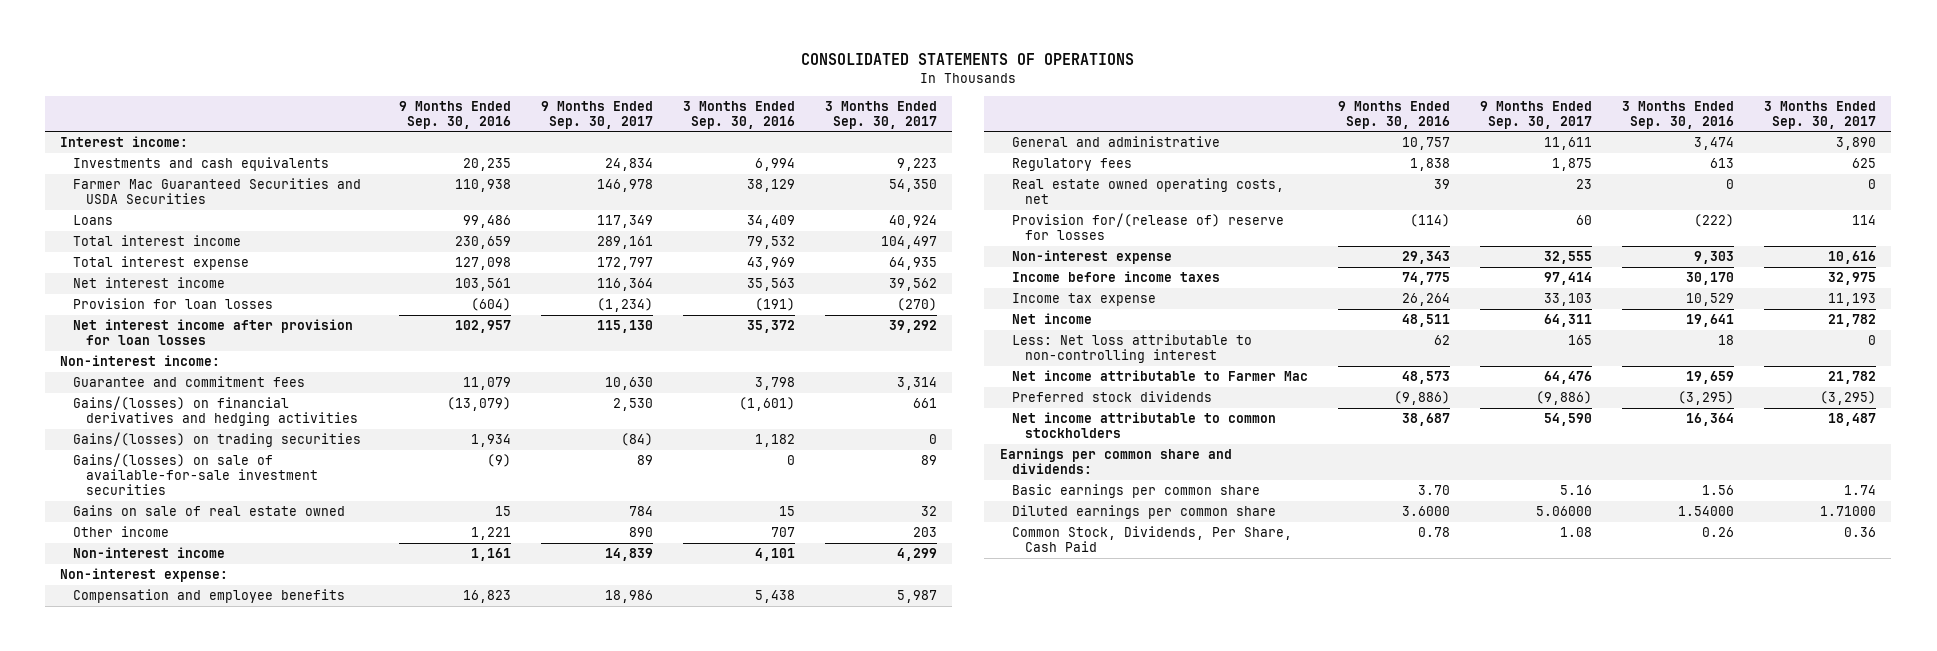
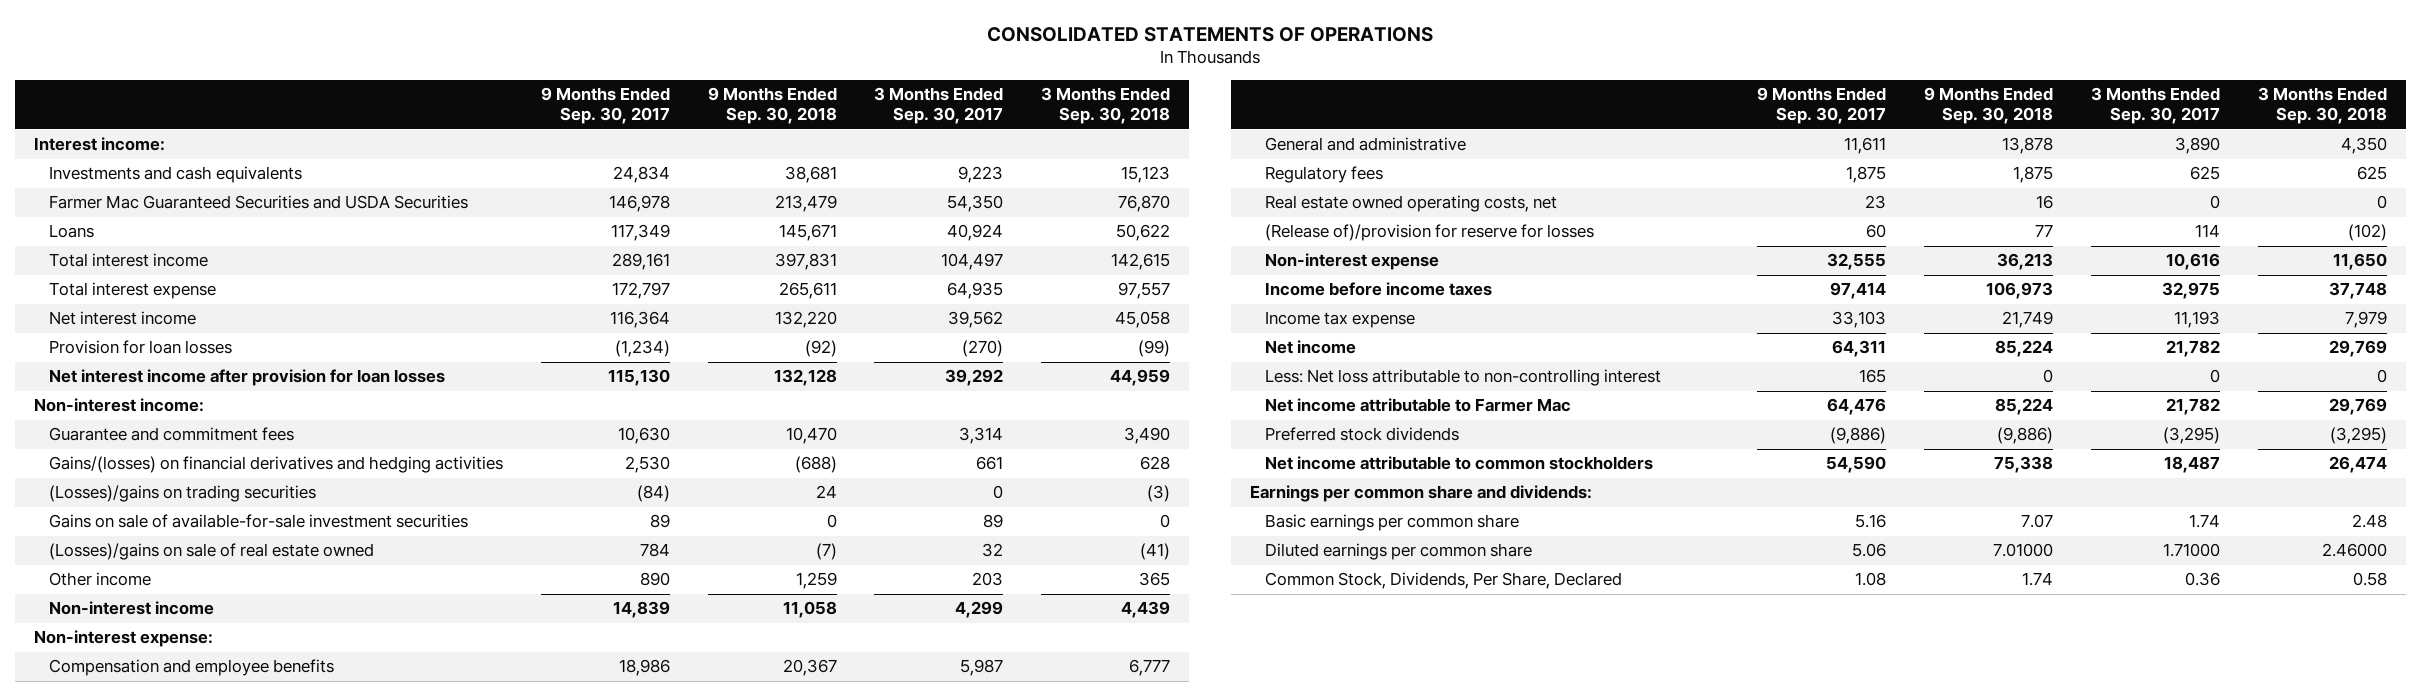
- | 9 Months Ended Sep. 30, 2016 | 9 Months Ended Sep. 30, 2017 | 3 Months Ended Sep. 30, 2016 | 3 Months Ended Sep. 30, 2017
+ | 9 Months Ended Sep. 30, 2017 | 9 Months Ended Sep. 30, 2018 | 3 Months Ended Sep. 30, 2017 | 3 Months Ended Sep. 30, 2018
- Gains/(losses) on trading securities | 1,934 | (84) | 1,182 | 0
- Gains/(losses) on sale of available-for-sale investment securities | (9) | 89 | 0 | 89
- Gains on sale of real estate owned | 15 | 784 | 15 | 32
+ (Losses)/gains on trading securities | (84) | 24 | 0 | (3)
+ Gains on sale of available-for-sale investment securities | 89 | 0 | 89 | 0
+ (Losses)/gains on sale of real estate owned | 784 | (7) | 32 | (41)
- Provision for/(release of) reserve for losses | (114) | 60 | (222) | 114
+ (Release of)/provision for reserve for losses | 60 | 77 | 114 | (102)
- Diluted earnings per common share | 3.6000 | 5.06000 | 1.54000 | 1.71000
- Common Stock, Dividends, Per Share, Cash Paid | 0.78 | 1.08 | 0.26 | 0.36
+ Diluted earnings per common share | 5.06 | 7.01000 | 1.71000 | 2.46000
+ Common Stock, Dividends, Per Share, Declared | 1.08 | 1.74 | 0.36 | 0.58

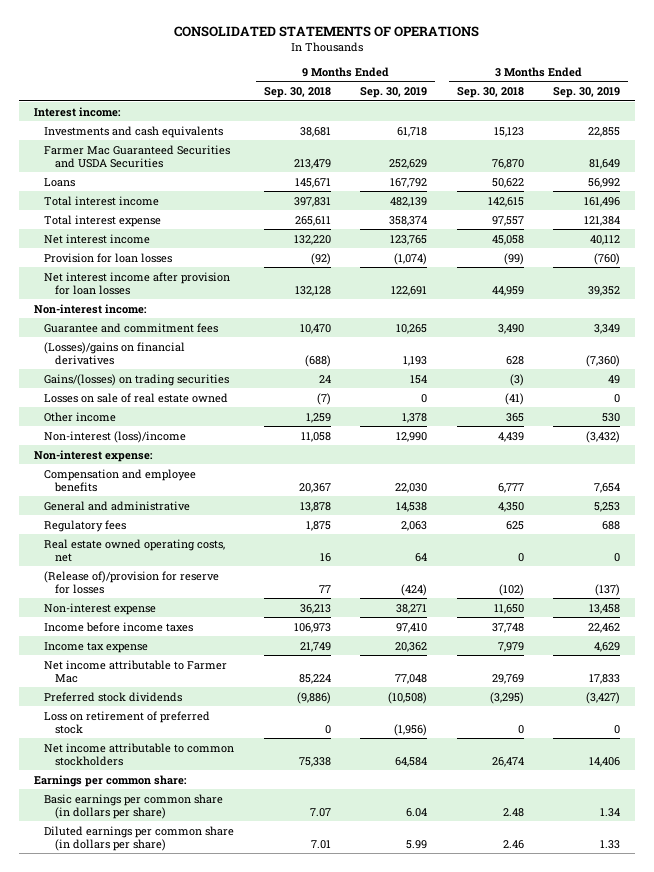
- | 9 Months Ended Sep. 30, 2017 | 9 Months Ended Sep. 30, 2018 | 3 Months Ended Sep. 30, 2017 | 3 Months Ended Sep. 30, 2018
+ | 9 Months Ended Sep. 30, 2018 | 9 Months Ended Sep. 30, 2019 | 3 Months Ended Sep. 30, 2018 | 3 Months Ended Sep. 30, 2019
- Gains/(losses) on financial derivatives and hedging activities | 2,530 | (688) | 661 | 628
- (Losses)/gains on trading securities | (84) | 24 | 0 | (3)
- Gains on sale of available-for-sale investment securities | 89 | 0 | 89 | 0
- (Losses)/gains on sale of real estate owned | 784 | (7) | 32 | (41)
+ (Losses)/gains on financial derivatives | (688) | 1,193 | 628 | (7,360)
+ Gains/(losses) on trading securities | 24 | 154 | (3) | 49
+ Losses on sale of real estate owned | (7) | 0 | (41) | 0
- Non-interest income | 14,839 | 11,058 | 4,299 | 4,439
+ Non-interest (loss)/income | 11,058 | 12,990 | 4,439 | (3,432)
- Net income | 64,311 | 85,224 | 21,782 | 29,769
- Less: Net loss attributable to non-controlling interest | 165 | 0 | 0 | 0
+ Loss on retirement of preferred stock | 0 | (1,956) | 0 | 0
- Earnings per common share and dividends:
- Basic earnings per common share | 5.16 | 7.07 | 1.74 | 2.48
- Diluted earnings per common share | 5.06 | 7.01000 | 1.71000 | 2.46000
- Common Stock, Dividends, Per Share, Declared | 1.08 | 1.74 | 0.36 | 0.58
+ Earnings per common share:
+ Basic earnings per common share (in dollars per share) | 7.07 | 6.04 | 2.48 | 1.34
+ Diluted earnings per common share (in dollars per share) | 7.01 | 5.99 | 2.46 | 1.33

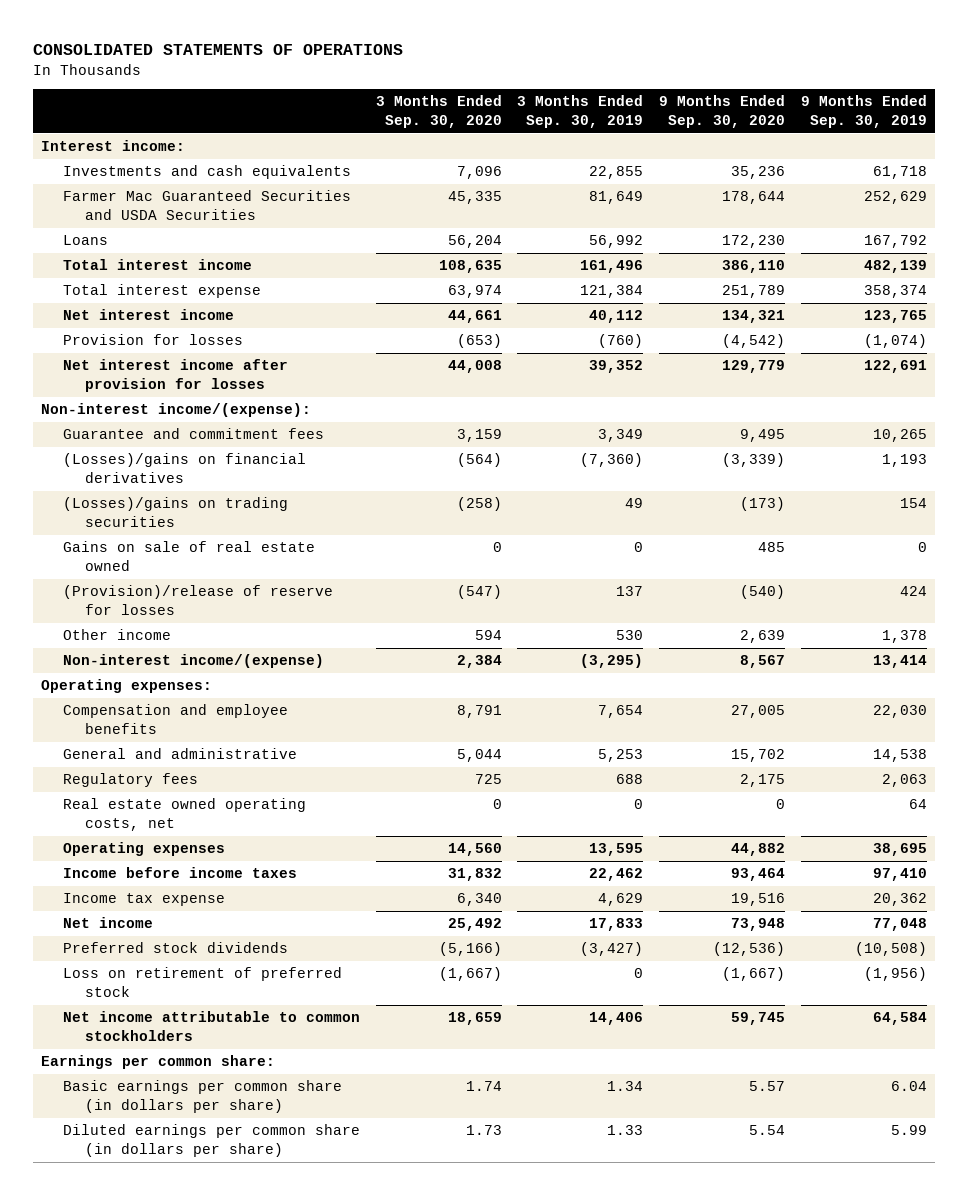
- | 9 Months Ended Sep. 30, 2018 | 9 Months Ended Sep. 30, 2019 | 3 Months Ended Sep. 30, 2018 | 3 Months Ended Sep. 30, 2019
+ | 3 Months Ended Sep. 30, 2020 | 3 Months Ended Sep. 30, 2019 | 9 Months Ended Sep. 30, 2020 | 9 Months Ended Sep. 30, 2019
- Provision for loan losses | (92) | (1,074) | (99) | (760)
- Net interest income after provision for loan losses | 132,128 | 122,691 | 44,959 | 39,352
- Non-interest income:
+ Provision for losses | (653) | (760) | (4,542) | (1,074)
+ Net interest income after provision for losses | 44,008 | 39,352 | 129,779 | 122,691
+ Non-interest income/(expense):
- Gains/(losses) on trading securities | 24 | 154 | (3) | 49
- Losses on sale of real estate owned | (7) | 0 | (41) | 0
+ (Losses)/gains on trading securities | (258) | 49 | (173) | 154
+ Gains on sale of real estate owned | 0 | 0 | 485 | 0
+ (Provision)/release of reserve for losses | (547) | 137 | (540) | 424
- Non-interest (loss)/income | 11,058 | 12,990 | 4,439 | (3,432)
- Non-interest expense:
+ Non-interest income/(expense) | 2,384 | (3,295) | 8,567 | 13,414
+ Operating expenses:
- (Release of)/provision for reserve for losses | 77 | (424) | (102) | (137)
- Non-interest expense | 36,213 | 38,271 | 11,650 | 13,458
+ Operating expenses | 14,560 | 13,595 | 44,882 | 38,695
- Net income attributable to Farmer Mac | 85,224 | 77,048 | 29,769 | 17,833
+ Net income | 25,492 | 17,833 | 73,948 | 77,048

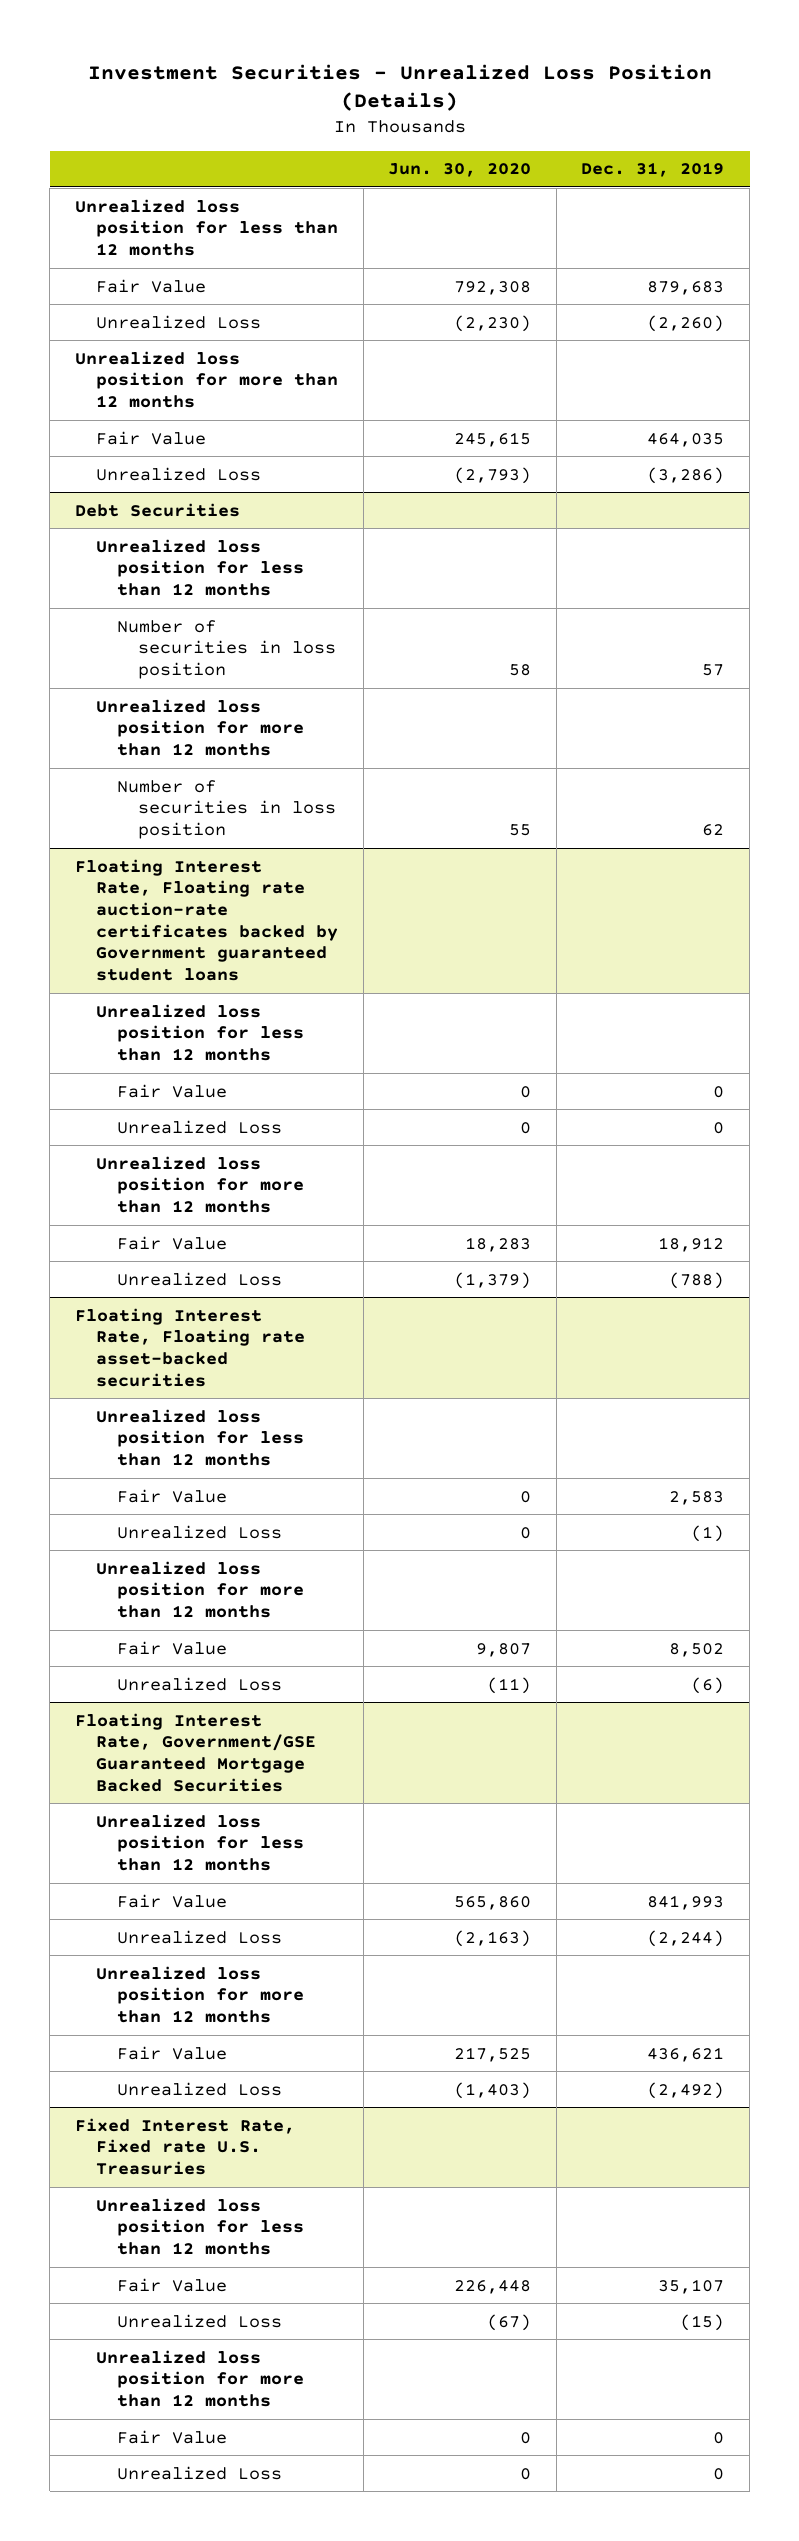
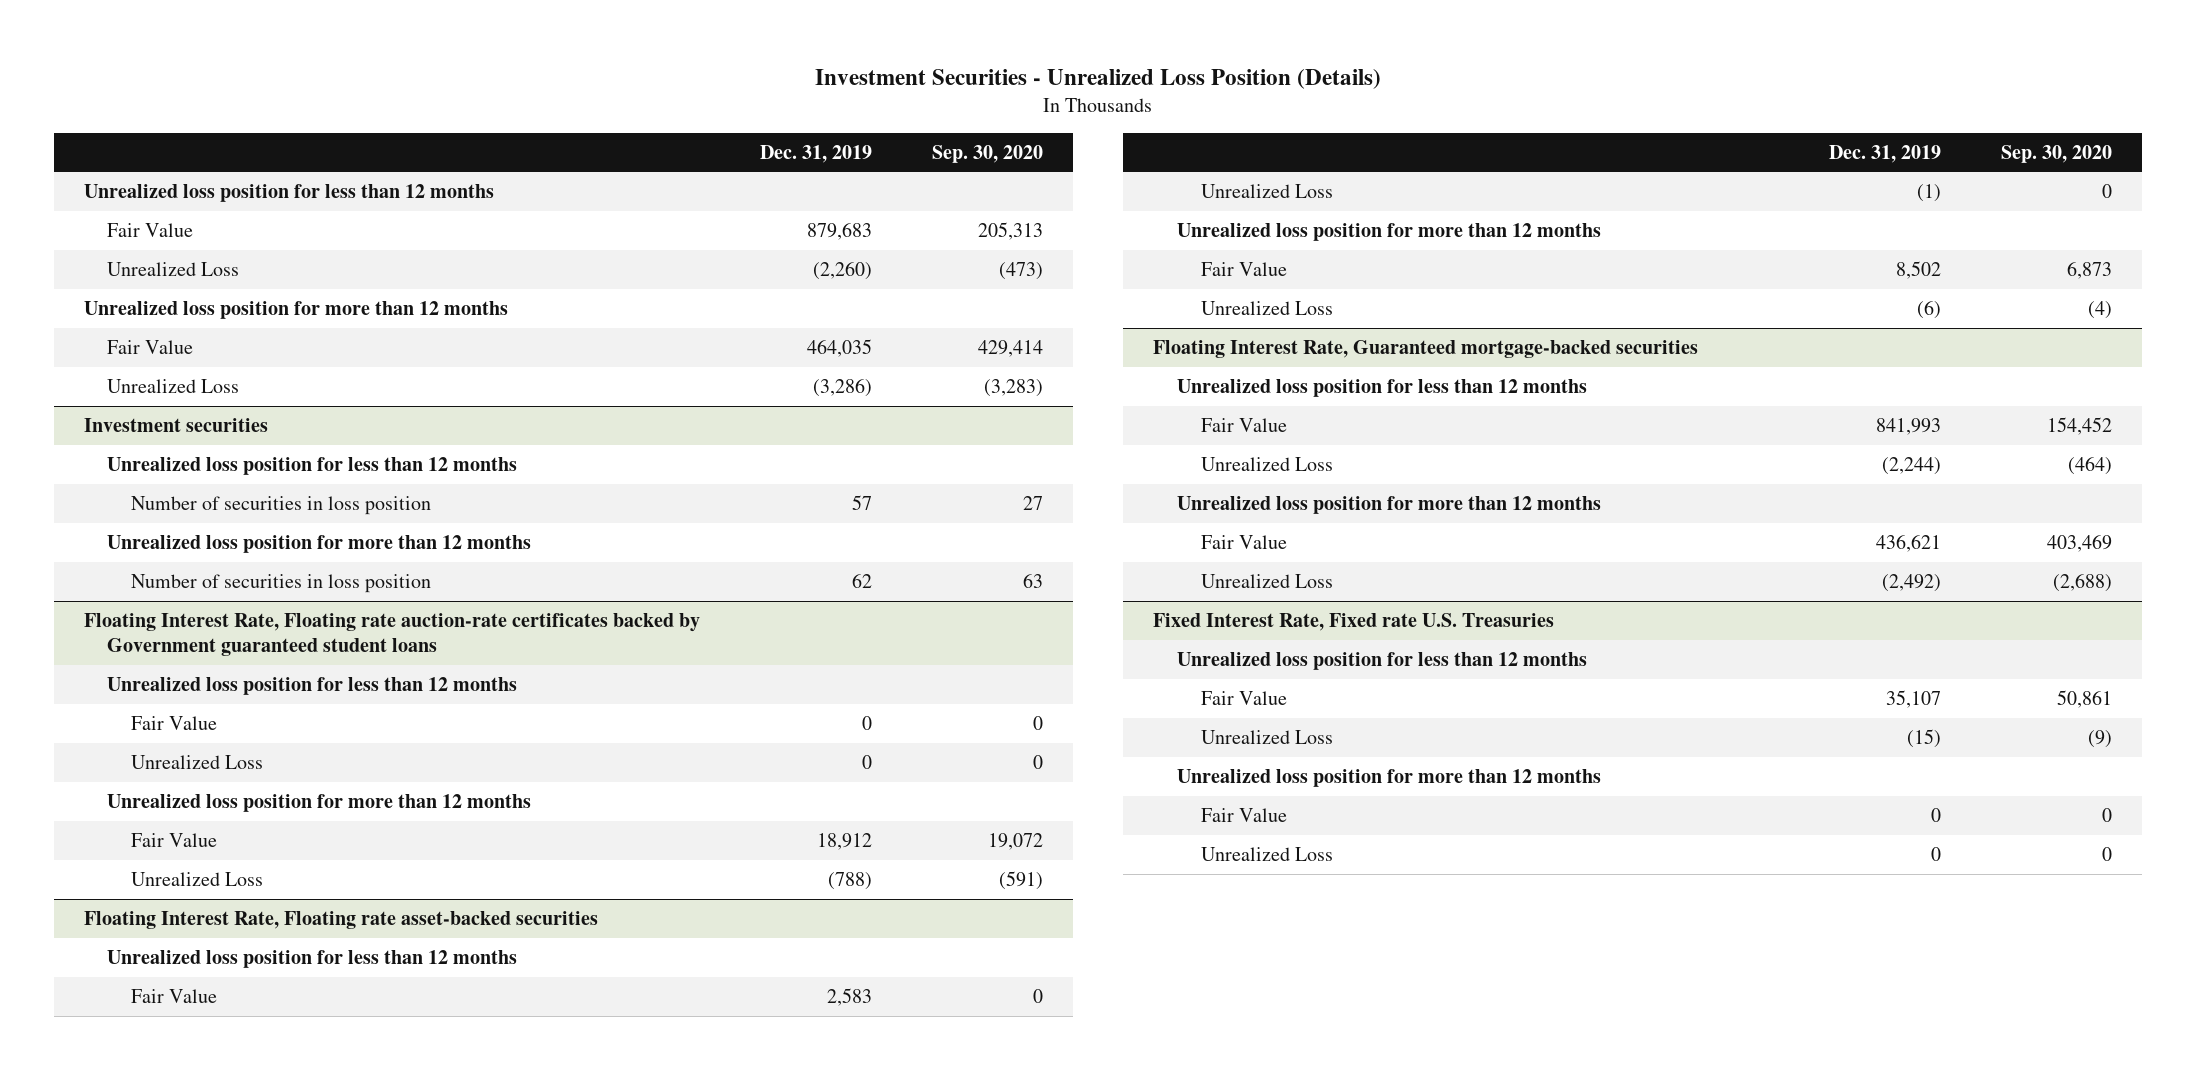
- | Jun. 30, 2020 | Dec. 31, 2019
+ | Dec. 31, 2019 | Sep. 30, 2020
- Debt Securities
+ Investment securities
- Floating Interest Rate, Government/GSE Guaranteed Mortgage Backed Securities
+ Floating Interest Rate, Guaranteed mortgage-backed securities

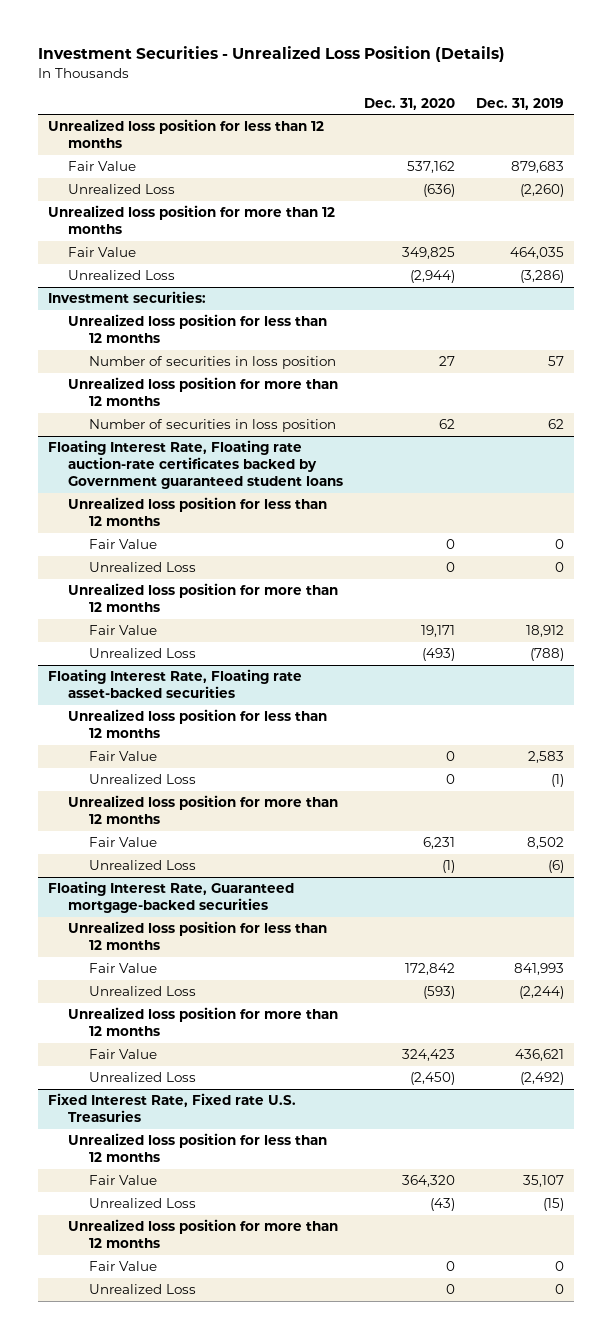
- | Dec. 31, 2019 | Sep. 30, 2020
+ | Dec. 31, 2020 | Dec. 31, 2019
- Investment securities
+ Investment securities:

